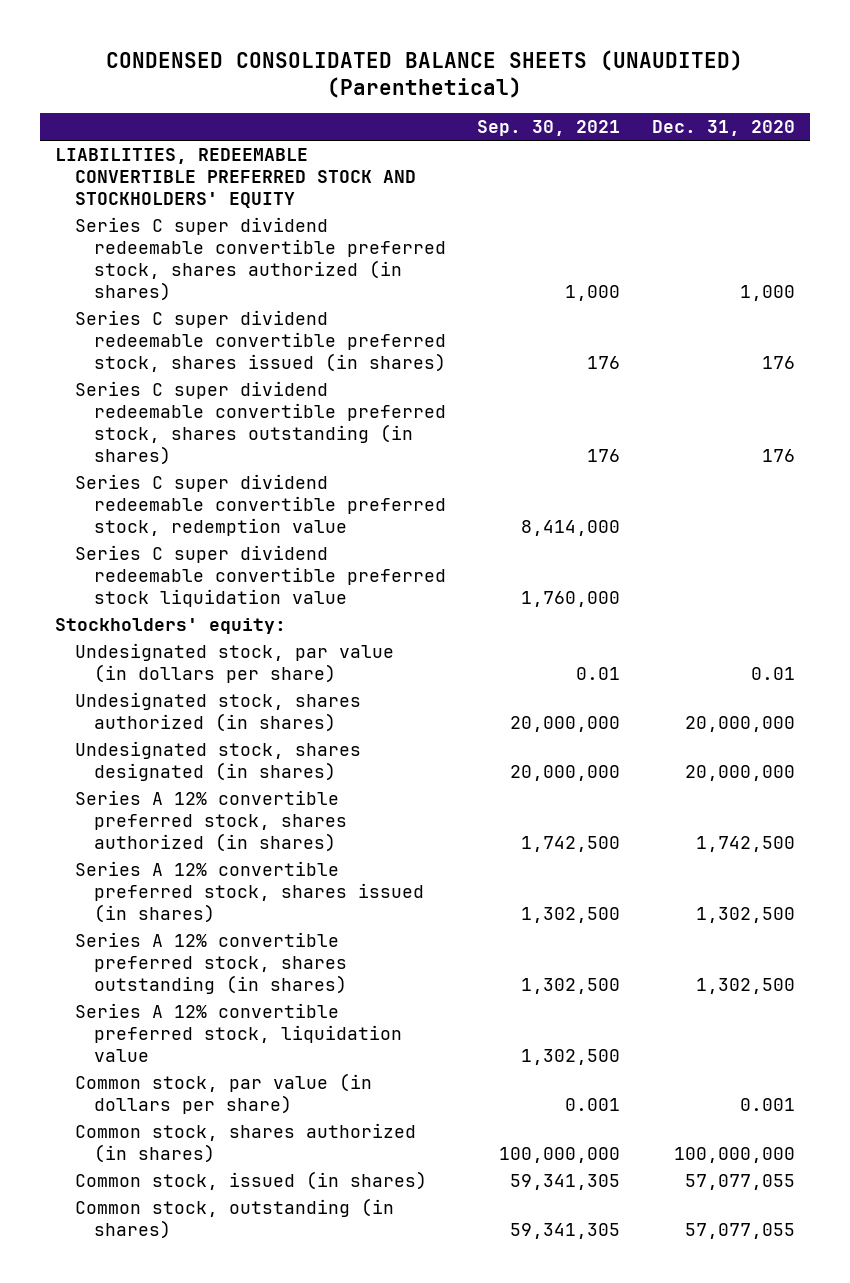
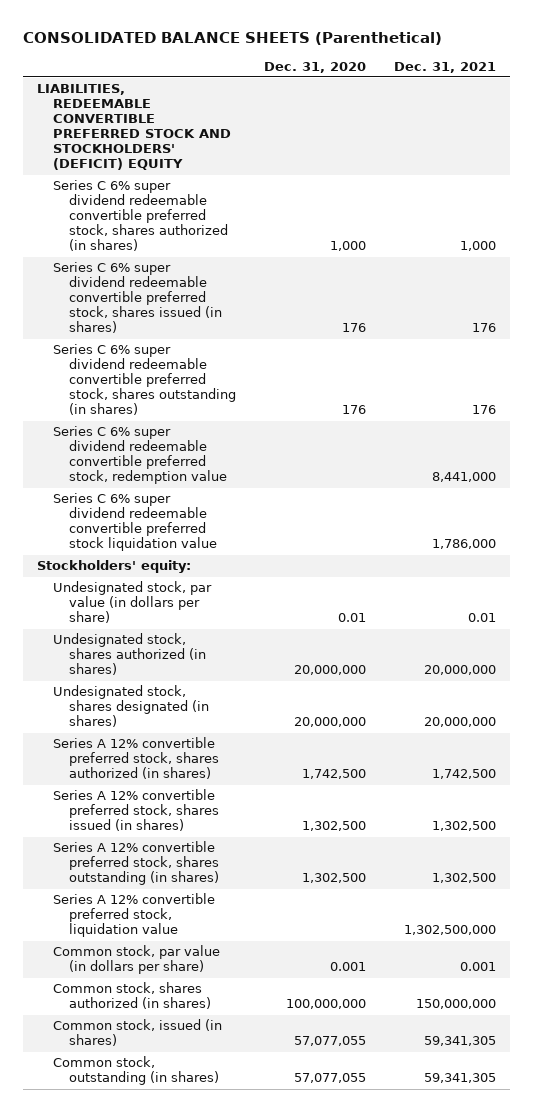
- CONDENSED CONSOLIDATED BALANCE SHEETS (UNAUDITED) (Parenthetical)
+ CONSOLIDATED BALANCE SHEETS (Parenthetical)
- | Sep. 30, 2021 | Dec. 31, 2020
+ | Dec. 31, 2020 | Dec. 31, 2021
- LIABILITIES, REDEEMABLE CONVERTIBLE PREFERRED STOCK AND STOCKHOLDERS' EQUITY
- Series C super dividend redeemable convertible preferred stock, shares authorized (in shares) | 1,000 | 1,000
- Series C super dividend redeemable convertible preferred stock, shares issued (in shares) | 176 | 176
- Series C super dividend redeemable convertible preferred stock, shares outstanding (in shares) | 176 | 176
- Series C super dividend redeemable convertible preferred stock, redemption value | 8,414,000 |
- Series C super dividend redeemable convertible preferred stock liquidation value | 1,760,000 |
+ LIABILITIES, REDEEMABLE CONVERTIBLE PREFERRED STOCK AND STOCKHOLDERS' (DEFICIT) EQUITY
+ Series C 6% super dividend redeemable convertible preferred stock, shares authorized (in shares) | 1,000 | 1,000
+ Series C 6% super dividend redeemable convertible preferred stock, shares issued (in shares) | 176 | 176
+ Series C 6% super dividend redeemable convertible preferred stock, shares outstanding (in shares) | 176 | 176
+ Series C 6% super dividend redeemable convertible preferred stock, redemption value | | 8,441,000
+ Series C 6% super dividend redeemable convertible preferred stock liquidation value | | 1,786,000

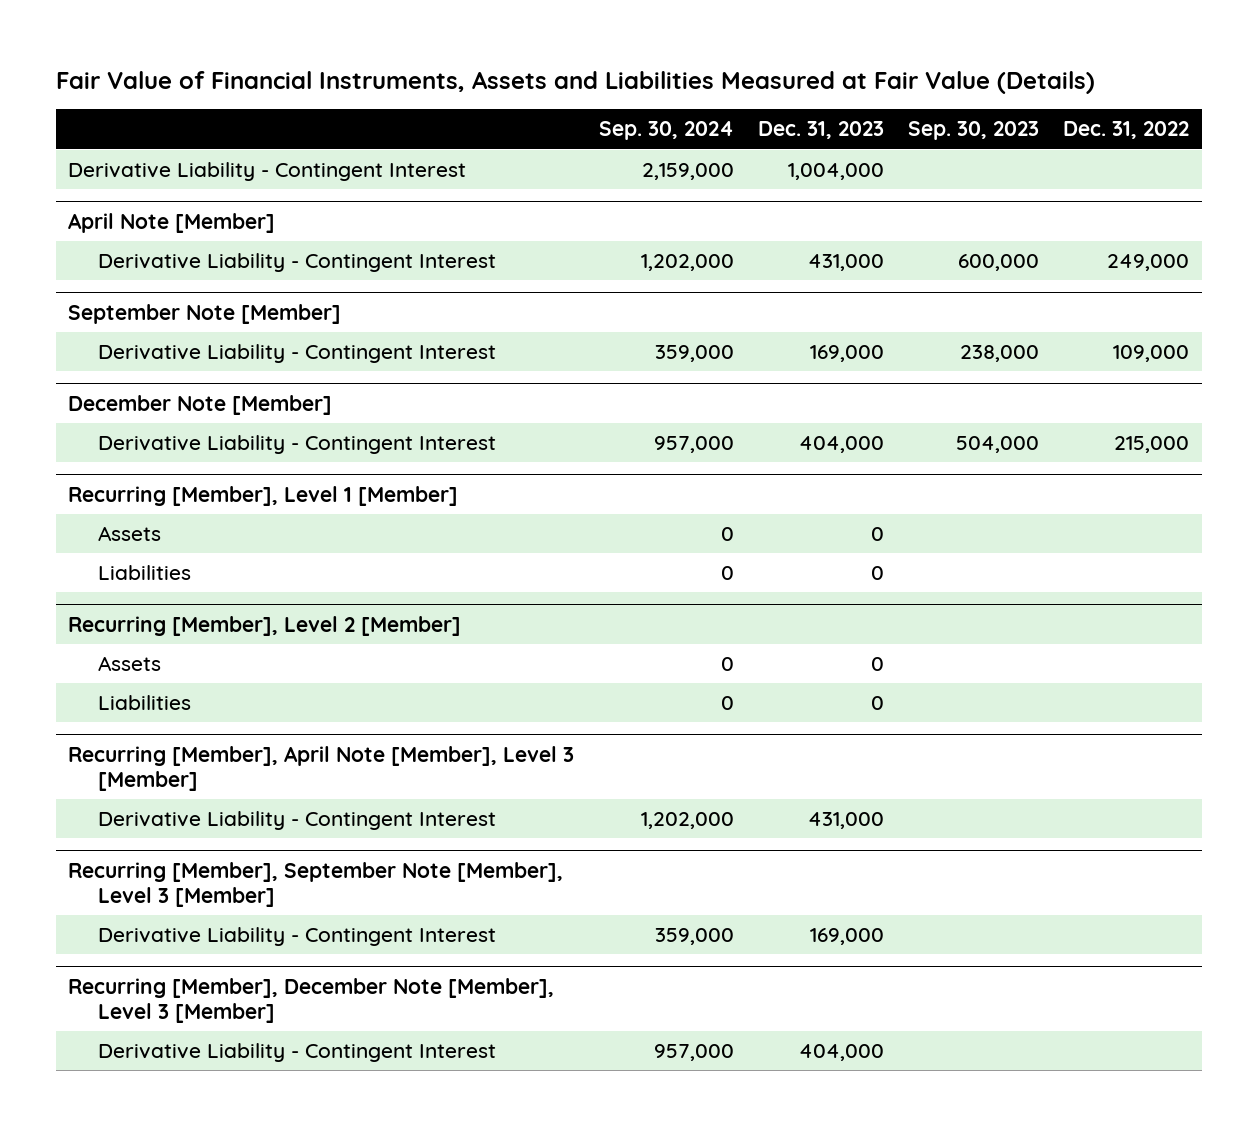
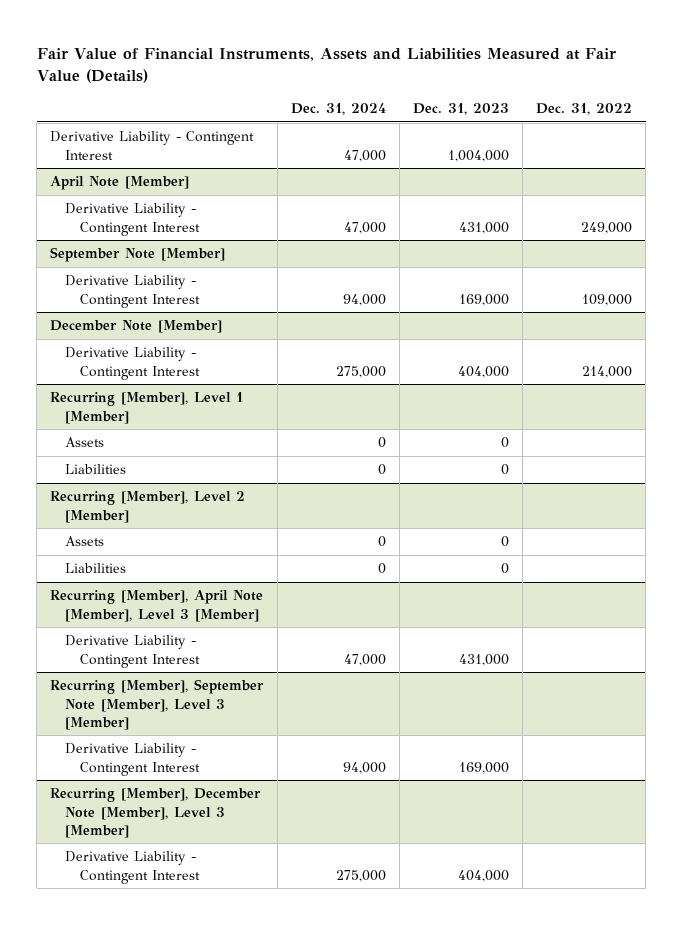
- | Sep. 30, 2024 | Dec. 31, 2023 | Sep. 30, 2023 | Dec. 31, 2022
+ | Dec. 31, 2024 | Dec. 31, 2023 | Dec. 31, 2022
@ December Note [Member]
- Derivative Liability - Contingent Interest | 957,000 | 404,000 | 504,000 | 215,000
+ Derivative Liability - Contingent Interest | 275,000 | 404,000 | 214,000

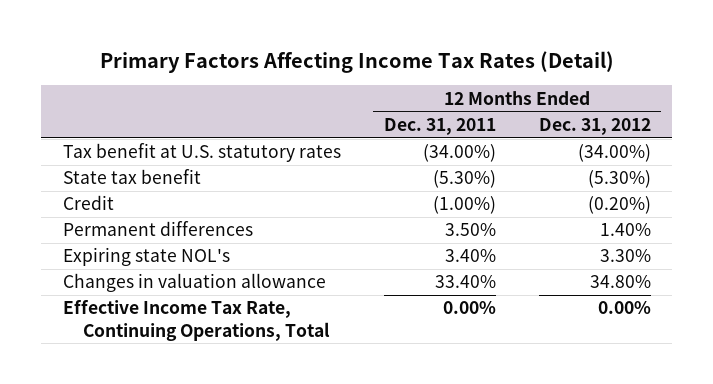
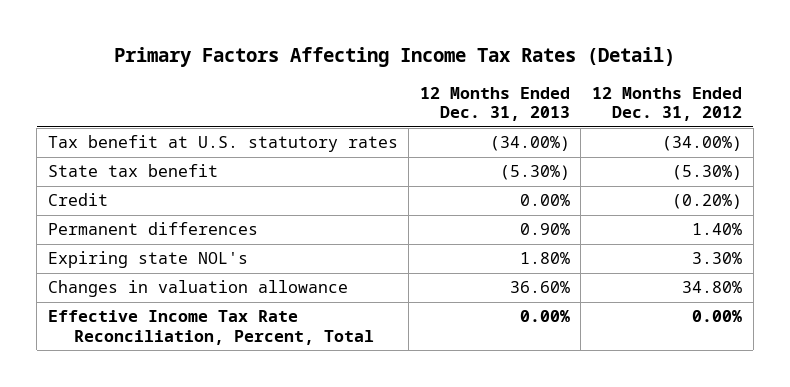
- | 12 Months Ended Dec. 31, 2011 | 12 Months Ended Dec. 31, 2012
+ | 12 Months Ended Dec. 31, 2013 | 12 Months Ended Dec. 31, 2012
- Effective Income Tax Rate, Continuing Operations, Total | 0.00% | 0.00%
+ Effective Income Tax Rate Reconciliation, Percent, Total | 0.00% | 0.00%

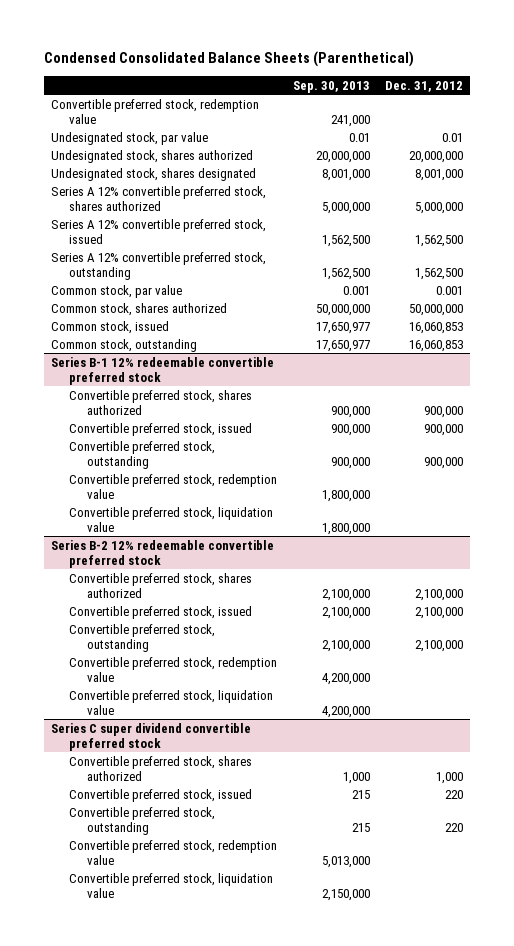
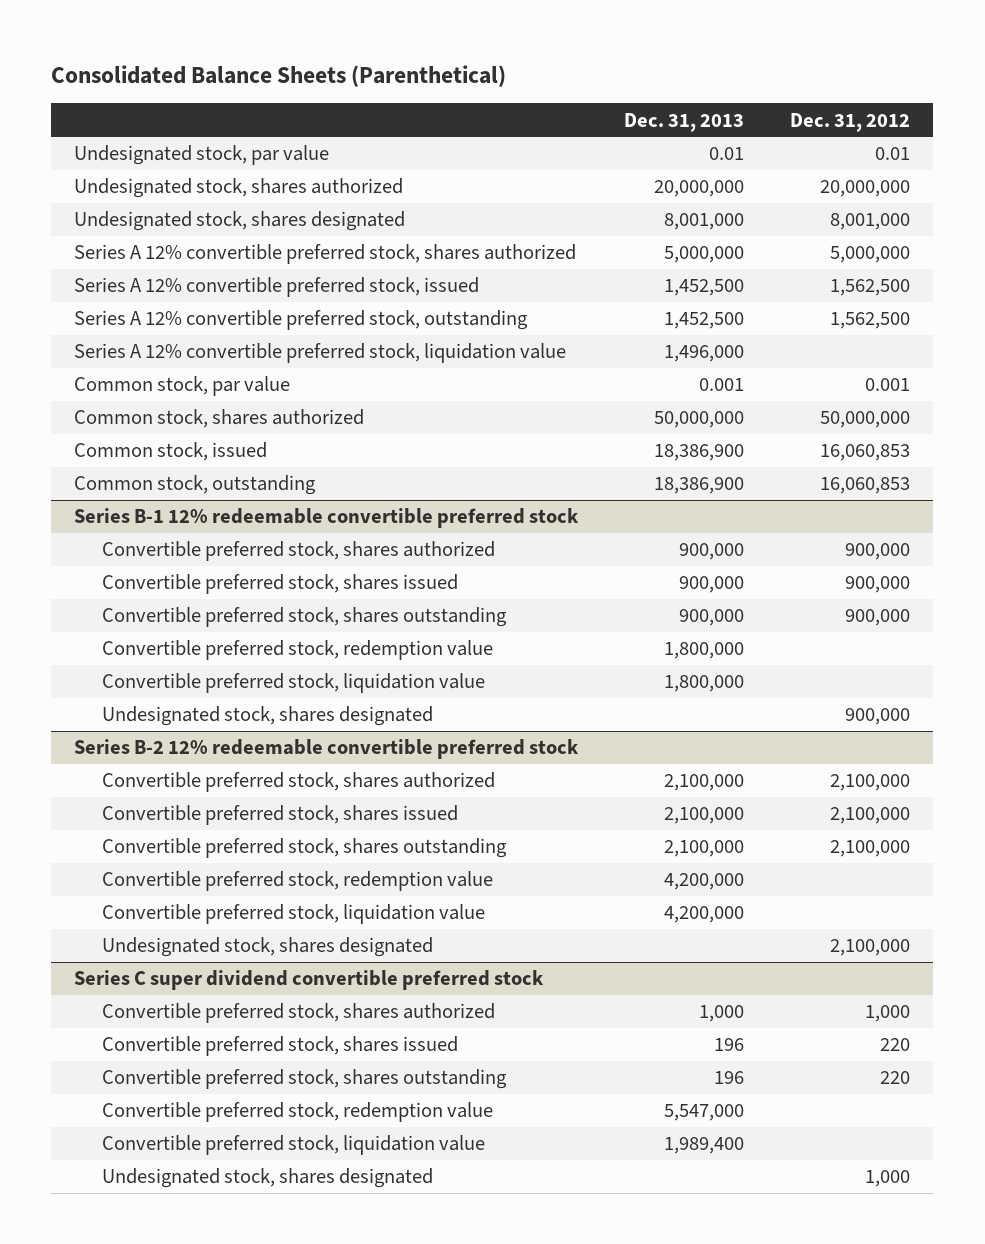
- Condensed Consolidated Balance Sheets (Parenthetical)
+ Consolidated Balance Sheets (Parenthetical)
- | Sep. 30, 2013 | Dec. 31, 2012
+ | Dec. 31, 2013 | Dec. 31, 2012
- Convertible preferred stock, redemption value | 241,000 |
+ Series A 12% convertible preferred stock, liquidation value | 1,496,000 |
@ Series B-1 12% redeemable convertible preferred stock
- Convertible preferred stock, issued | 900,000 | 900,000
- Convertible preferred stock, outstanding | 900,000 | 900,000
+ Convertible preferred stock, shares issued | 900,000 | 900,000
+ Convertible preferred stock, shares outstanding | 900,000 | 900,000
+ Undesignated stock, shares designated | | 900,000
@ Series B-2 12% redeemable convertible preferred stock
- Convertible preferred stock, issued | 2,100,000 | 2,100,000
- Convertible preferred stock, outstanding | 2,100,000 | 2,100,000
+ Convertible preferred stock, shares issued | 2,100,000 | 2,100,000
+ Convertible preferred stock, shares outstanding | 2,100,000 | 2,100,000
+ Undesignated stock, shares designated | | 2,100,000
@ Series C super dividend convertible preferred stock
- Convertible preferred stock, issued | 215 | 220
- Convertible preferred stock, outstanding | 215 | 220
+ Convertible preferred stock, shares issued | 196 | 220
+ Convertible preferred stock, shares outstanding | 196 | 220
+ Undesignated stock, shares designated | | 1,000

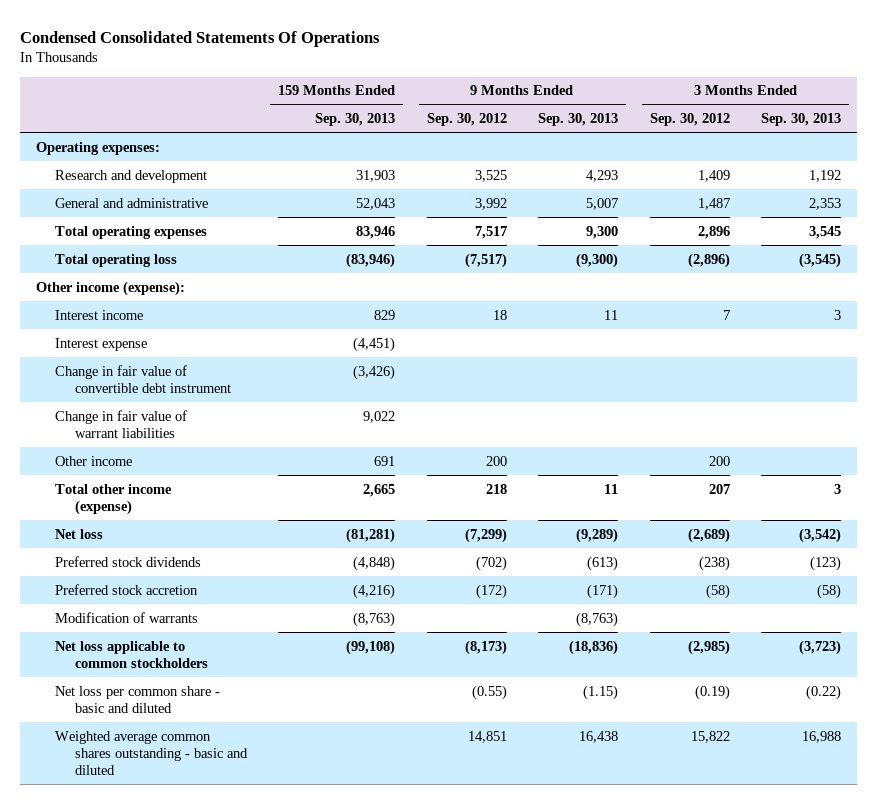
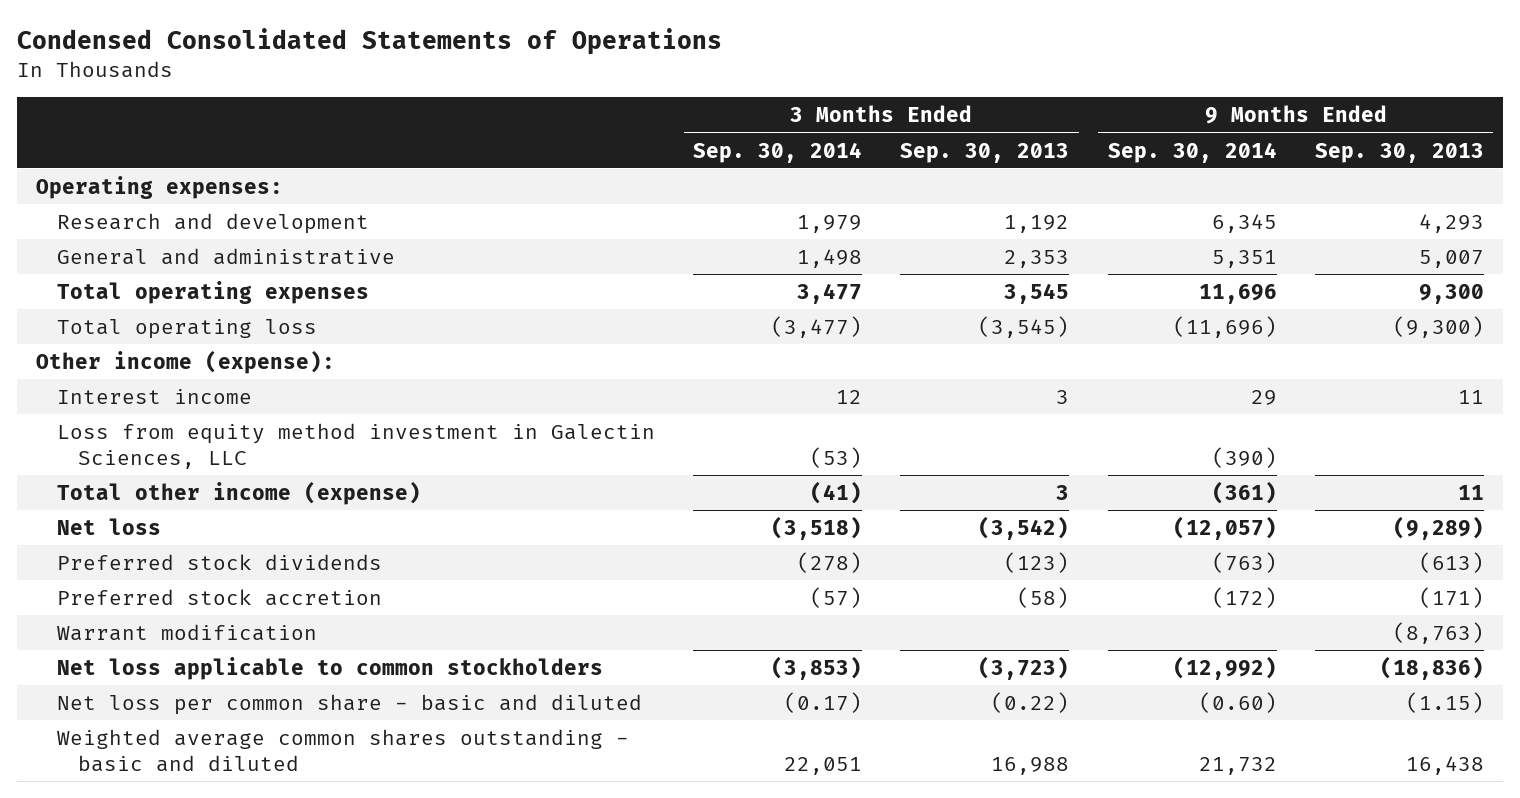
- Condensed Consolidated Statements Of Operations
+ Condensed Consolidated Statements of Operations
- | 159 Months Ended Sep. 30, 2013 | 9 Months Ended Sep. 30, 2012 | 9 Months Ended Sep. 30, 2013 | 3 Months Ended Sep. 30, 2012 | 3 Months Ended Sep. 30, 2013
+ | 3 Months Ended Sep. 30, 2014 | 3 Months Ended Sep. 30, 2013 | 9 Months Ended Sep. 30, 2014 | 9 Months Ended Sep. 30, 2013
- Interest expense | (4,451) | | | |
- Change in fair value of convertible debt instrument | (3,426) | | | |
- Change in fair value of warrant liabilities | 9,022 | | | |
- Other income | 691 | 200 | | 200 |
+ Loss from equity method investment in Galectin Sciences, LLC | (53) | | (390) |
- Modification of warrants | (8,763) | | (8,763) | |
+ Warrant modification | | | | (8,763)

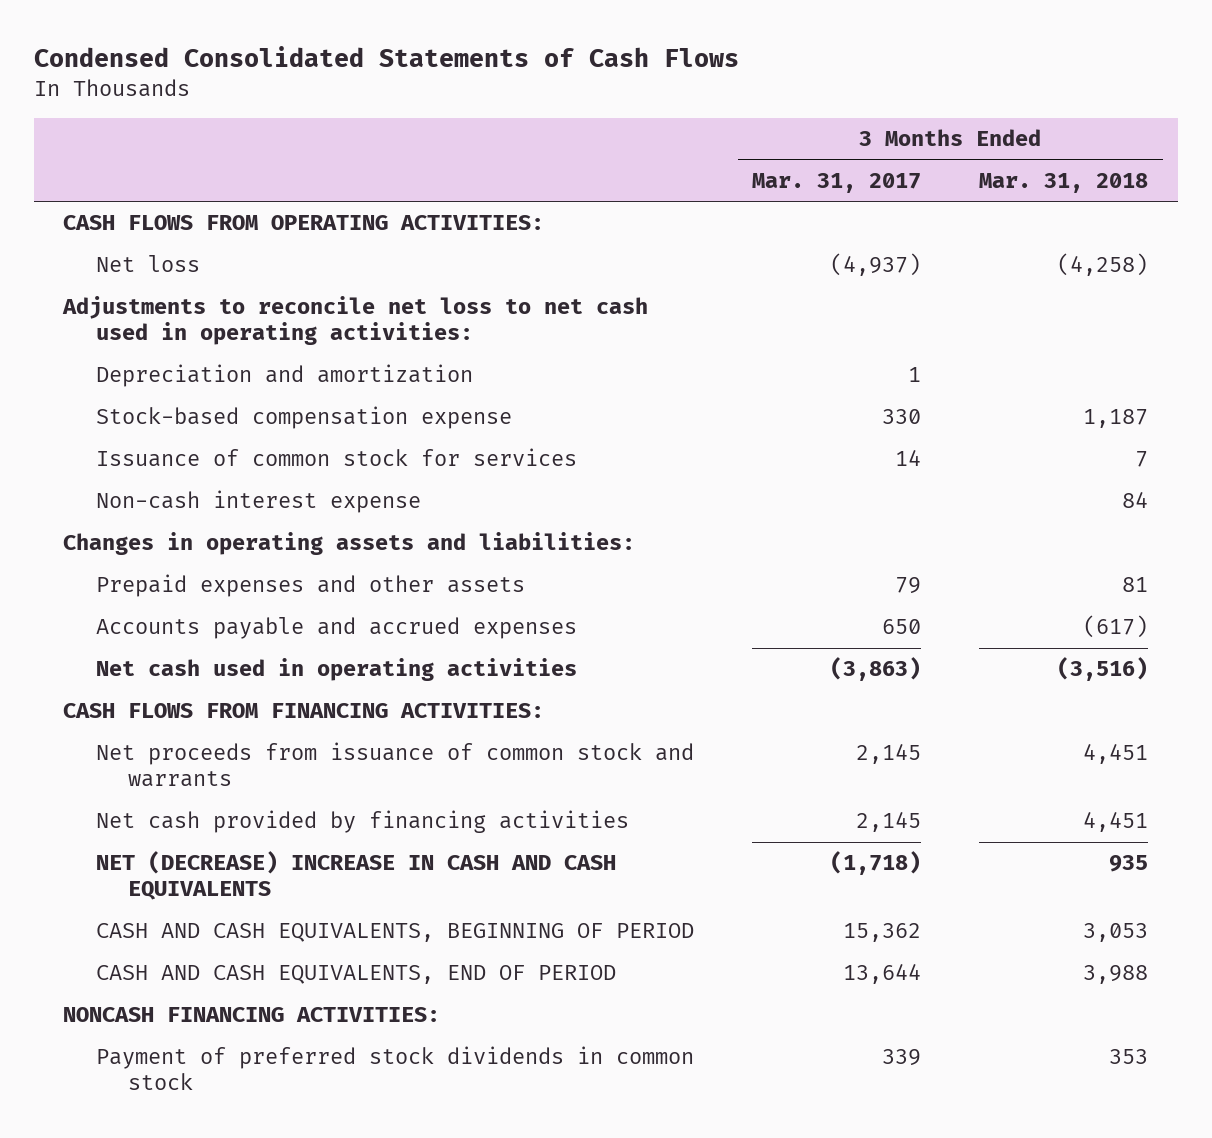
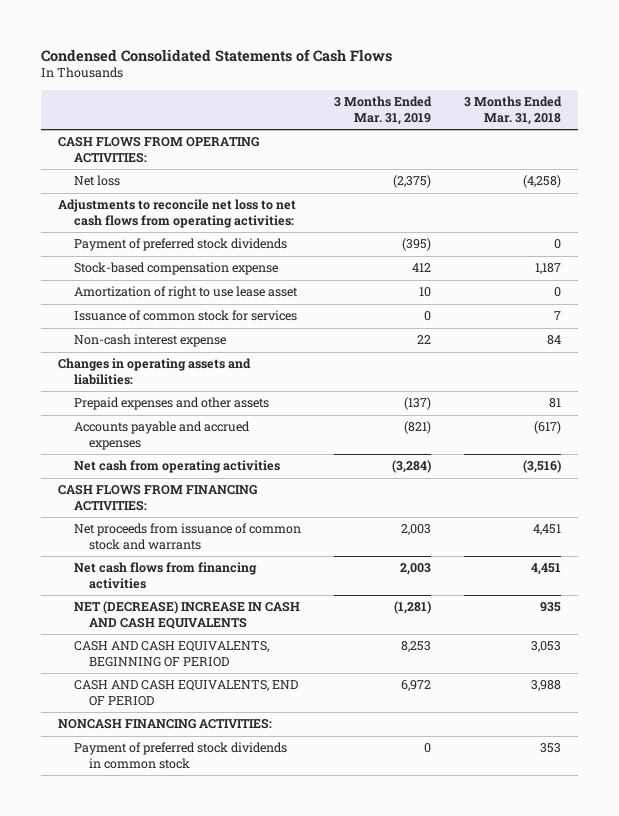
- | 3 Months Ended Mar. 31, 2017 | 3 Months Ended Mar. 31, 2018
+ | 3 Months Ended Mar. 31, 2019 | 3 Months Ended Mar. 31, 2018
- Adjustments to reconcile net loss to net cash used in operating activities:
- Depreciation and amortization | 1 |
+ Adjustments to reconcile net loss to net cash flows from operating activities:
+ Payment of preferred stock dividends | (395) | 0
+ Amortization of right to use lease asset | 10 | 0
- Net cash used in operating activities | (3,863) | (3,516)
+ Net cash from operating activities | (3,284) | (3,516)
- Net cash provided by financing activities | 2,145 | 4,451
+ Net cash flows from financing activities | 2,003 | 4,451

